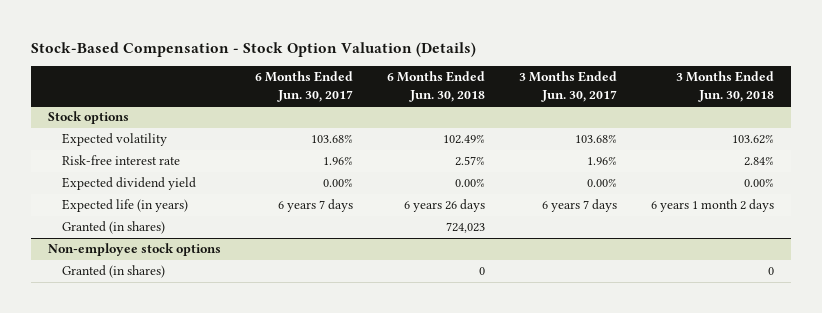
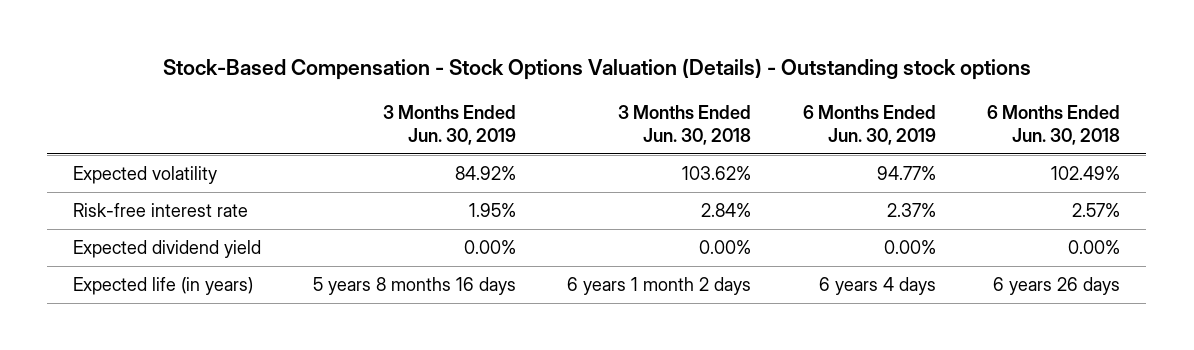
- Stock-Based Compensation - Stock Option Valuation (Details)
+ Stock-Based Compensation - Stock Options Valuation (Details) - Outstanding stock options
- | 6 Months Ended Jun. 30, 2017 | 6 Months Ended Jun. 30, 2018 | 3 Months Ended Jun. 30, 2017 | 3 Months Ended Jun. 30, 2018
+ | 3 Months Ended Jun. 30, 2019 | 3 Months Ended Jun. 30, 2018 | 6 Months Ended Jun. 30, 2019 | 6 Months Ended Jun. 30, 2018
- Stock options
- Granted (in shares) | | 724,023 | |
- Non-employee stock options
- Granted (in shares) | | 0 | | 0

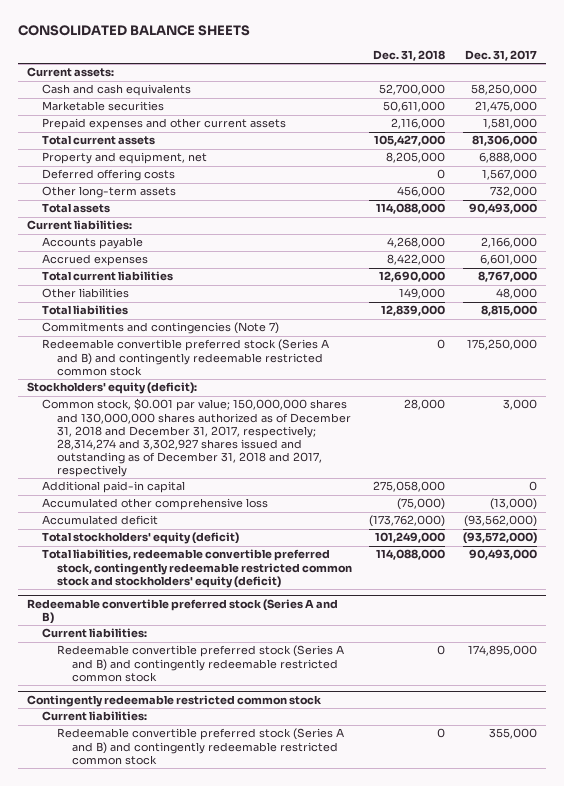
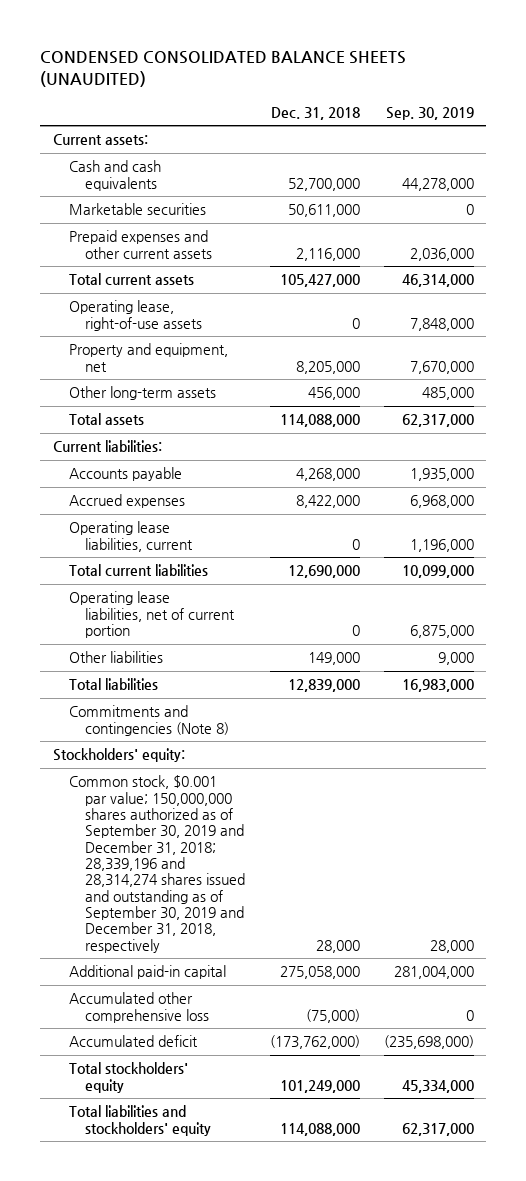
- CONSOLIDATED BALANCE SHEETS
+ CONDENSED CONSOLIDATED BALANCE SHEETS (UNAUDITED)
- | Dec. 31, 2018 | Dec. 31, 2017
+ | Dec. 31, 2018 | Sep. 30, 2019
+ Operating lease, right-of-use assets | 0 | 7,848,000
- Deferred offering costs | 0 | 1,567,000
+ Operating lease liabilities, current | 0 | 1,196,000
+ Operating lease liabilities, net of current portion | 0 | 6,875,000
- Commitments and contingencies (Note 7)
- Redeemable convertible preferred stock (Series A and B) and contingently redeemable restricted common stock | 0 | 175,250,000
- Stockholders' equity (deficit):
- Common stock, $0.001 par value; 150,000,000 shares and 130,000,000 shares authorized as of December 31, 2018 and December 31, 2017, respectively; 28,314,274 and 3,302,927 shares issued and outstanding as of December 31, 2018 and 2017, respectively | 28,000 | 3,000
+ Commitments and contingencies (Note 8)
+ Stockholders' equity:
+ Common stock, $0.001 par value; 150,000,000 shares authorized as of September 30, 2019 and December 31, 2018; 28,339,196 and 28,314,274 shares issued and outstanding as of September 30, 2019 and December 31, 2018, respectively | 28,000 | 28,000
- Total stockholders' equity (deficit) | 101,249,000 | (93,572,000)
- Total liabilities, redeemable convertible preferred stock, contingently redeemable restricted common stock and stockholders' equity (deficit) | 114,088,000 | 90,493,000
- Redeemable convertible preferred stock (Series A and B)
- Current liabilities:
- Redeemable convertible preferred stock (Series A and B) and contingently redeemable restricted common stock | 0 | 174,895,000
- Contingently redeemable restricted common stock
- Current liabilities:
- Redeemable convertible preferred stock (Series A and B) and contingently redeemable restricted common stock | 0 | 355,000
+ Total stockholders' equity | 101,249,000 | 45,334,000
+ Total liabilities and stockholders' equity | 114,088,000 | 62,317,000

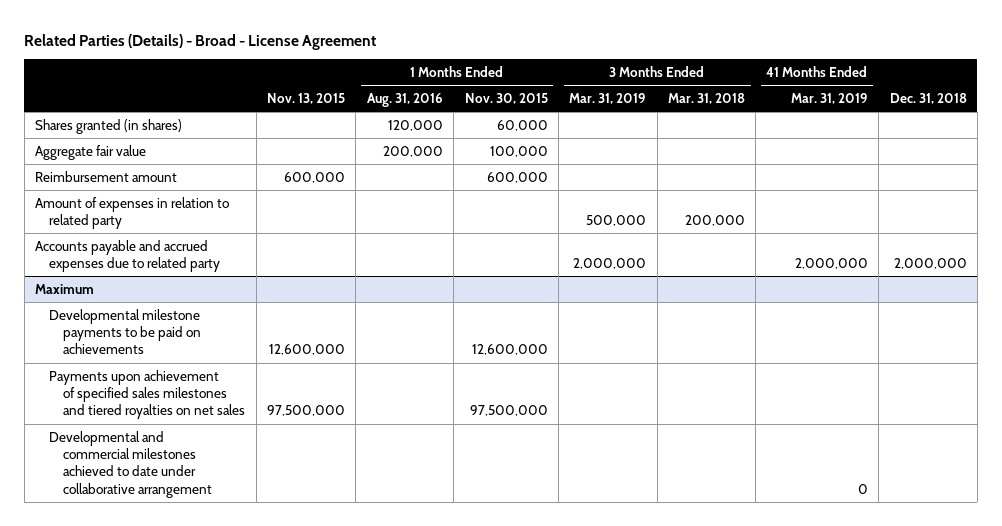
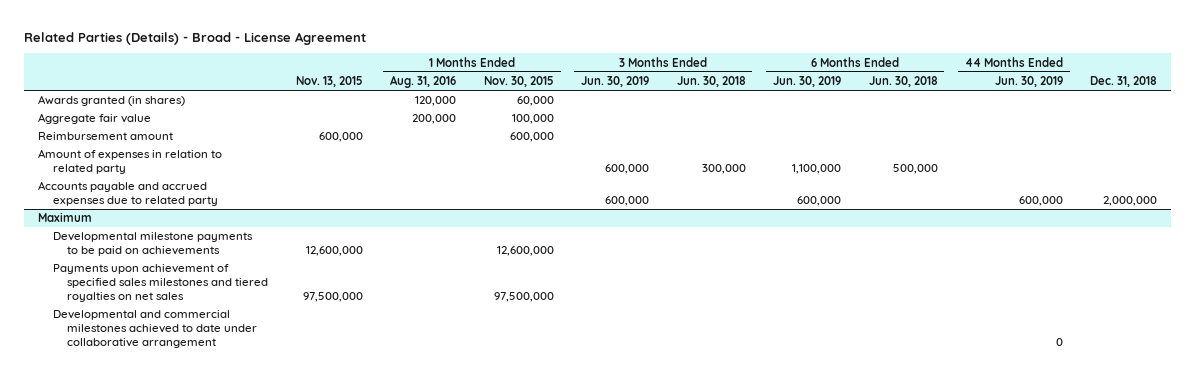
- | Nov. 13, 2015 | 1 Months Ended Aug. 31, 2016 | 1 Months Ended Nov. 30, 2015 | 3 Months Ended Mar. 31, 2019 | 3 Months Ended Mar. 31, 2018 | 41 Months Ended Mar. 31, 2019 | Dec. 31, 2018
+ | Nov. 13, 2015 | 1 Months Ended Aug. 31, 2016 | 1 Months Ended Nov. 30, 2015 | 3 Months Ended Jun. 30, 2019 | 3 Months Ended Jun. 30, 2018 | 6 Months Ended Jun. 30, 2019 | 6 Months Ended Jun. 30, 2018 | 44 Months Ended Jun. 30, 2019 | Dec. 31, 2018
- Shares granted (in shares) | | 120,000 | 60,000 | | | |
+ Awards granted (in shares) | | 120,000 | 60,000 | | | | | |

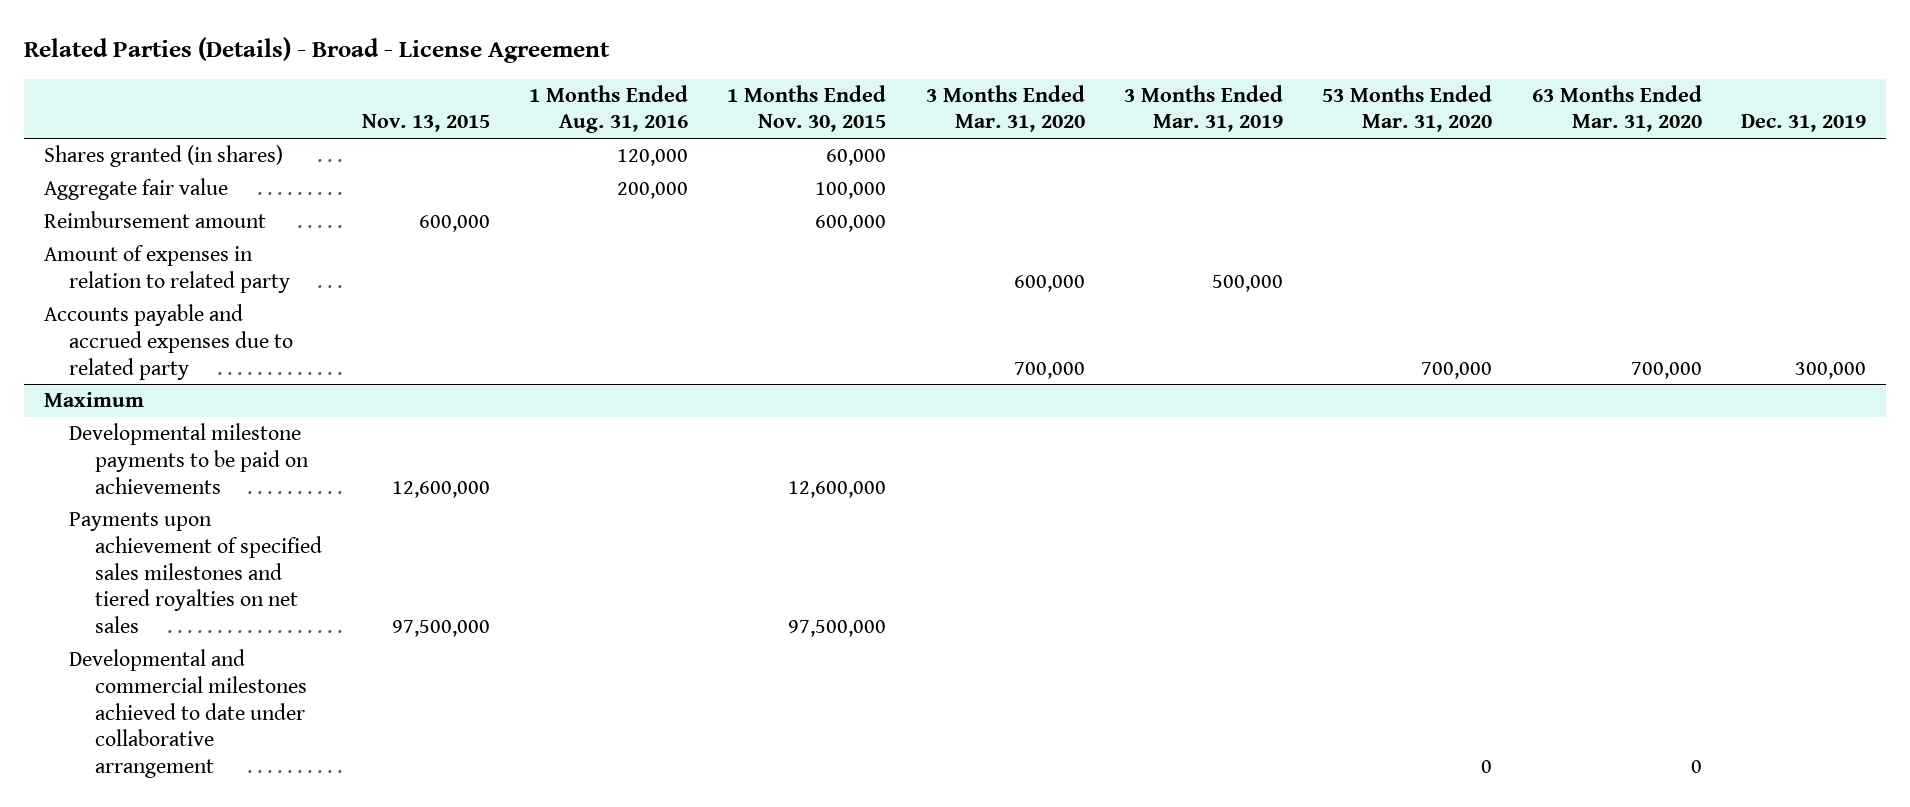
- | Nov. 13, 2015 | 1 Months Ended Aug. 31, 2016 | 1 Months Ended Nov. 30, 2015 | 3 Months Ended Jun. 30, 2019 | 3 Months Ended Jun. 30, 2018 | 6 Months Ended Jun. 30, 2019 | 6 Months Ended Jun. 30, 2018 | 44 Months Ended Jun. 30, 2019 | Dec. 31, 2018
+ | Nov. 13, 2015 | 1 Months Ended Aug. 31, 2016 | 1 Months Ended Nov. 30, 2015 | 3 Months Ended Mar. 31, 2020 | 3 Months Ended Mar. 31, 2019 | 53 Months Ended Mar. 31, 2020 | 63 Months Ended Mar. 31, 2020 | Dec. 31, 2019
- Awards granted (in shares) | | 120,000 | 60,000 | | | | | |
+ Shares granted (in shares) | | 120,000 | 60,000 | | | | |

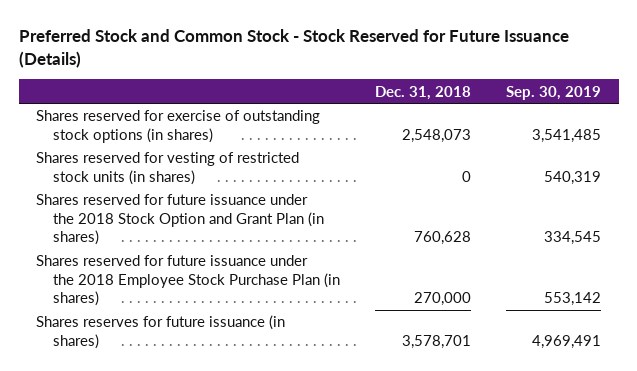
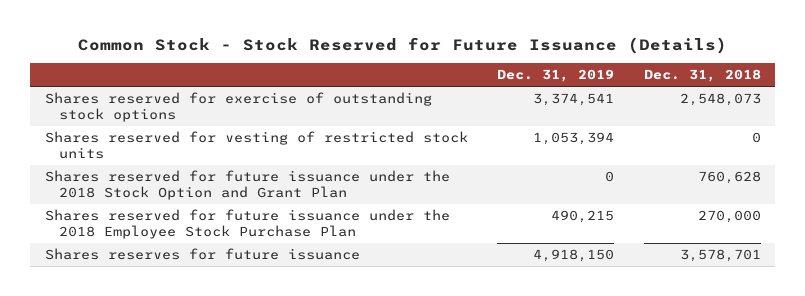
- Preferred Stock and Common Stock - Stock Reserved for Future Issuance (Details)
+ Common Stock - Stock Reserved for Future Issuance (Details)
- | Dec. 31, 2018 | Sep. 30, 2019
+ | Dec. 31, 2019 | Dec. 31, 2018
- Shares reserved for exercise of outstanding stock options (in shares) | 2,548,073 | 3,541,485
- Shares reserved for vesting of restricted stock units (in shares) | 0 | 540,319
- Shares reserved for future issuance under the 2018 Stock Option and Grant Plan (in shares) | 760,628 | 334,545
- Shares reserved for future issuance under the 2018 Employee Stock Purchase Plan (in shares) | 270,000 | 553,142
- Shares reserves for future issuance (in shares) | 3,578,701 | 4,969,491
+ Shares reserved for exercise of outstanding stock options | 3,374,541 | 2,548,073
+ Shares reserved for vesting of restricted stock units | 1,053,394 | 0
+ Shares reserved for future issuance under the 2018 Stock Option and Grant Plan | 0 | 760,628
+ Shares reserved for future issuance under the 2018 Employee Stock Purchase Plan | 490,215 | 270,000
+ Shares reserves for future issuance | 4,918,150 | 3,578,701

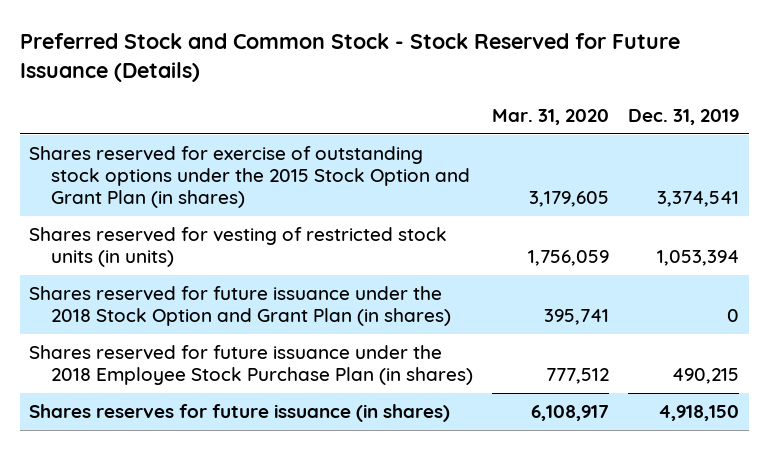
- Common Stock - Stock Reserved for Future Issuance (Details)
+ Preferred Stock and Common Stock - Stock Reserved for Future Issuance (Details)
- | Dec. 31, 2019 | Dec. 31, 2018
+ | Mar. 31, 2020 | Dec. 31, 2019
- Shares reserved for exercise of outstanding stock options | 3,374,541 | 2,548,073
- Shares reserved for vesting of restricted stock units | 1,053,394 | 0
- Shares reserved for future issuance under the 2018 Stock Option and Grant Plan | 0 | 760,628
- Shares reserved for future issuance under the 2018 Employee Stock Purchase Plan | 490,215 | 270,000
- Shares reserves for future issuance | 4,918,150 | 3,578,701
+ Shares reserved for exercise of outstanding stock options under the 2015 Stock Option and Grant Plan (in shares) | 3,179,605 | 3,374,541
+ Shares reserved for vesting of restricted stock units (in units) | 1,756,059 | 1,053,394
+ Shares reserved for future issuance under the 2018 Stock Option and Grant Plan (in shares) | 395,741 | 0
+ Shares reserved for future issuance under the 2018 Employee Stock Purchase Plan (in shares) | 777,512 | 490,215
+ Shares reserves for future issuance (in shares) | 6,108,917 | 4,918,150

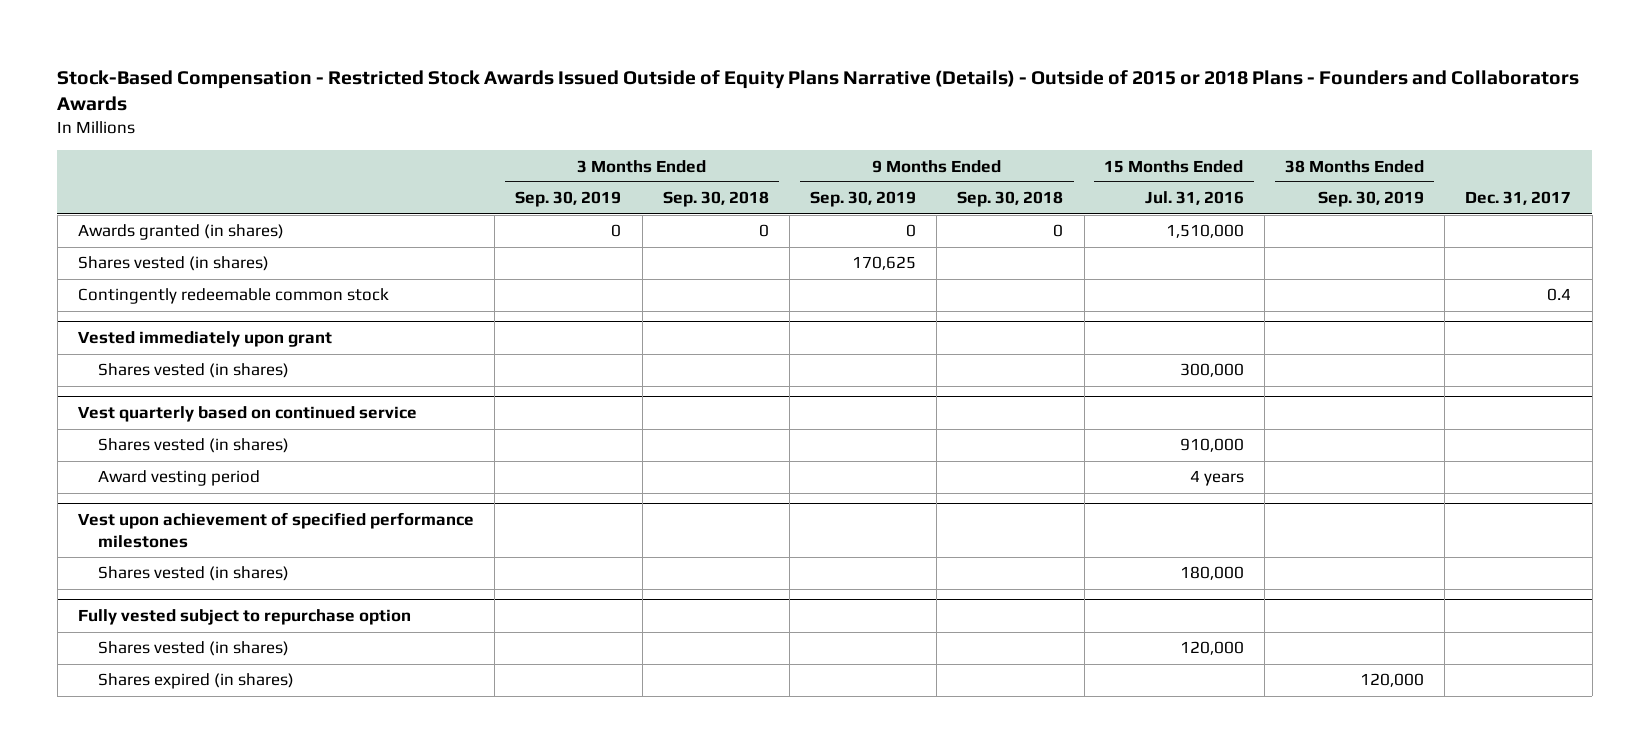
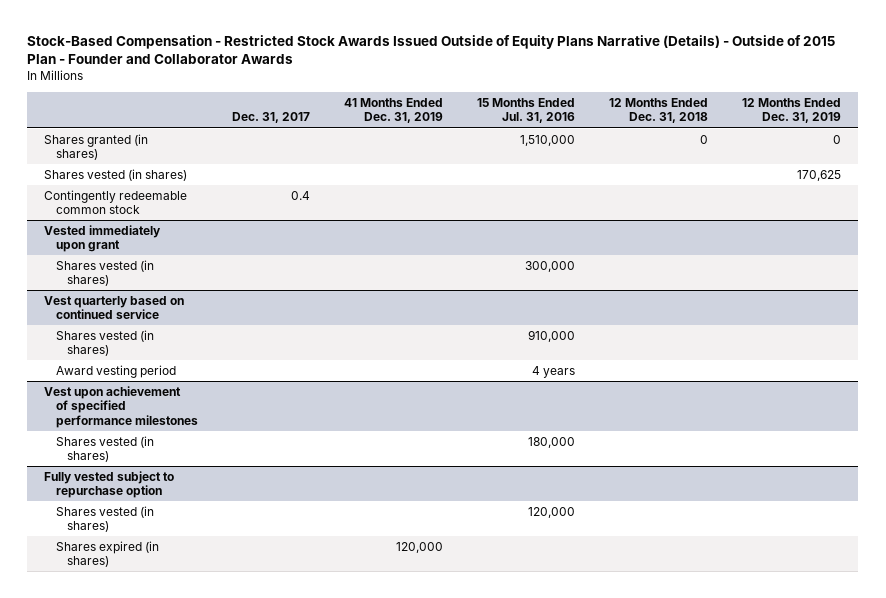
- Stock-Based Compensation - Restricted Stock Awards Issued Outside of Equity Plans Narrative (Details) - Outside of 2015 or 2018 Plans - Founders and Collaborators Awards
+ Stock-Based Compensation - Restricted Stock Awards Issued Outside of Equity Plans Narrative (Details) - Outside of 2015 Plan - Founder and Collaborator Awards
- | 3 Months Ended Sep. 30, 2019 | 3 Months Ended Sep. 30, 2018 | 9 Months Ended Sep. 30, 2019 | 9 Months Ended Sep. 30, 2018 | 15 Months Ended Jul. 31, 2016 | 38 Months Ended Sep. 30, 2019 | Dec. 31, 2017
+ | Dec. 31, 2017 | 41 Months Ended Dec. 31, 2019 | 15 Months Ended Jul. 31, 2016 | 12 Months Ended Dec. 31, 2018 | 12 Months Ended Dec. 31, 2019
- Awards granted (in shares) | 0 | 0 | 0 | 0 | 1,510,000 | |
+ Shares granted (in shares) | | | 1,510,000 | 0 | 0

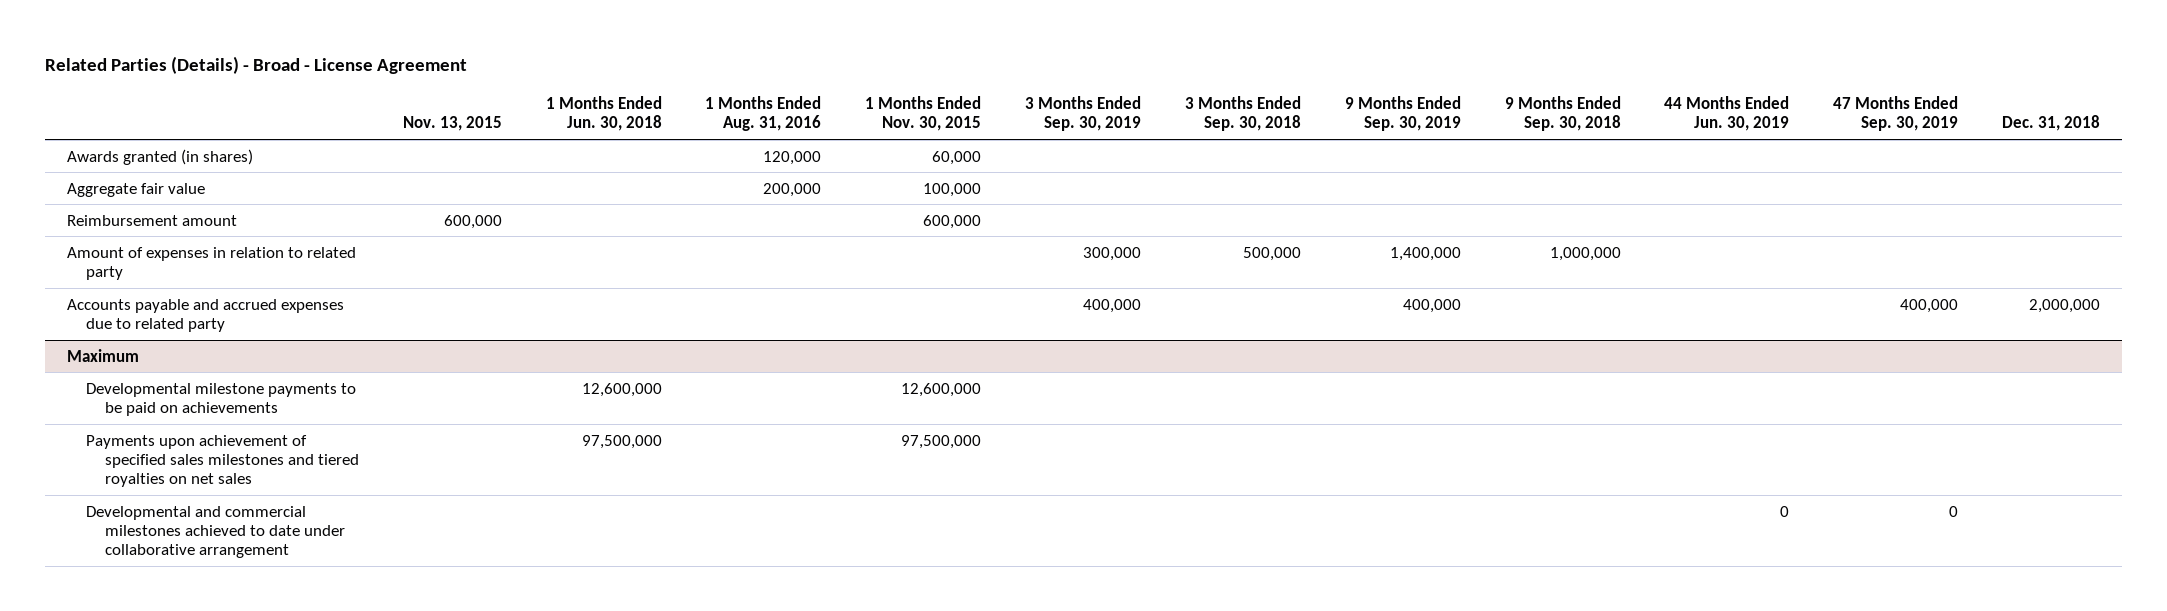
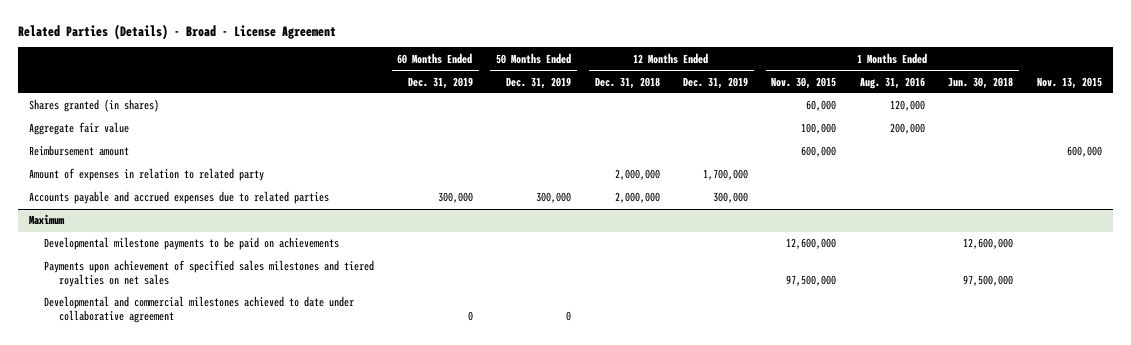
- | Nov. 13, 2015 | 1 Months Ended Jun. 30, 2018 | 1 Months Ended Aug. 31, 2016 | 1 Months Ended Nov. 30, 2015 | 3 Months Ended Sep. 30, 2019 | 3 Months Ended Sep. 30, 2018 | 9 Months Ended Sep. 30, 2019 | 9 Months Ended Sep. 30, 2018 | 44 Months Ended Jun. 30, 2019 | 47 Months Ended Sep. 30, 2019 | Dec. 31, 2018
+ | 60 Months Ended Dec. 31, 2019 | 50 Months Ended Dec. 31, 2019 | 12 Months Ended Dec. 31, 2018 | 12 Months Ended Dec. 31, 2019 | 1 Months Ended Nov. 30, 2015 | 1 Months Ended Aug. 31, 2016 | 1 Months Ended Jun. 30, 2018 | Nov. 13, 2015
- Awards granted (in shares) | | | 120,000 | 60,000 | | | | | | |
+ Shares granted (in shares) | | | | | 60,000 | 120,000 | |
- Accounts payable and accrued expenses due to related party | | | | | 400,000 | | 400,000 | | | 400,000 | 2,000,000
+ Accounts payable and accrued expenses due to related parties | 300,000 | 300,000 | 2,000,000 | 300,000 | | | |
@ Maximum
- Developmental and commercial milestones achieved to date under collaborative arrangement | | | | | | | | | 0 | 0 |
+ Developmental and commercial milestones achieved to date under collaborative agreement | 0 | 0 | | | | | |

